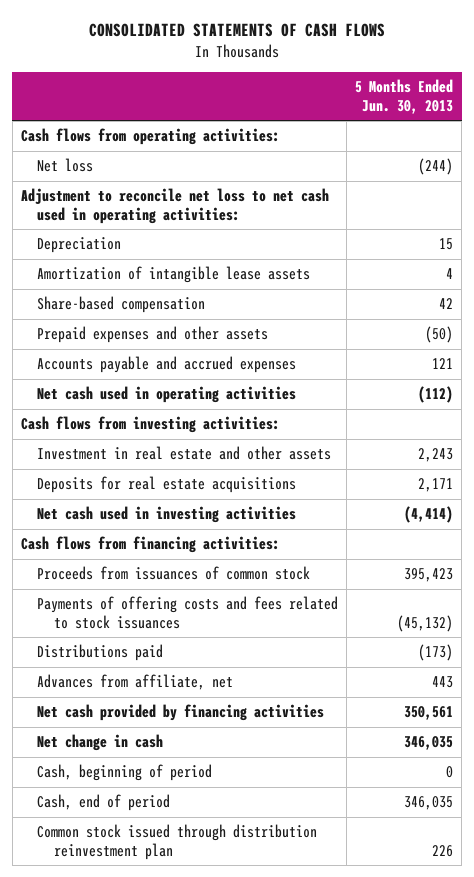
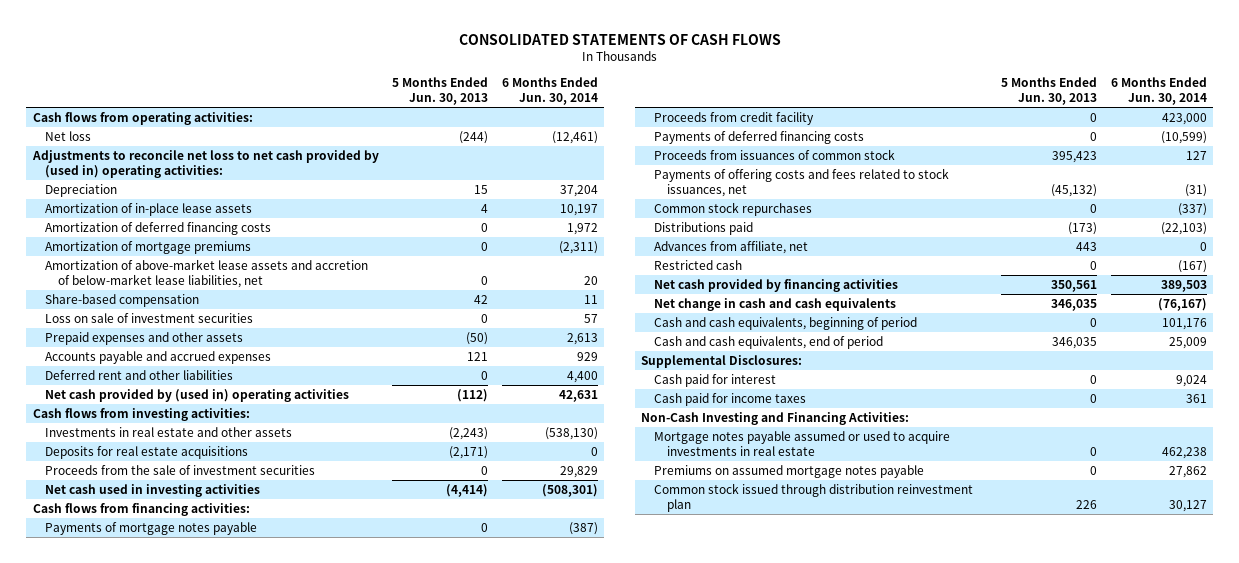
- | 5 Months Ended Jun. 30, 2013
+ | 5 Months Ended Jun. 30, 2013 | 6 Months Ended Jun. 30, 2014
- Adjustment to reconcile net loss to net cash used in operating activities:
+ Adjustments to reconcile net loss to net cash provided by (used in) operating activities:
- Amortization of intangible lease assets | 4
+ Amortization of in-place lease assets | 4 | 10,197
+ Amortization of deferred financing costs | 0 | 1,972
+ Amortization of mortgage premiums | 0 | (2,311)
+ Amortization of above-market lease assets and accretion of below-market lease liabilities, net | 0 | 20
+ Loss on sale of investment securities | 0 | 57
- Net cash used in operating activities | (112)
+ Deferred rent and other liabilities | 0 | 4,400
+ Net cash provided by (used in) operating activities | (112) | 42,631
- Investment in real estate and other assets | 2,243
- Deposits for real estate acquisitions | 2,171
+ Investments in real estate and other assets | (2,243) | (538,130)
+ Deposits for real estate acquisitions | (2,171) | 0
+ Proceeds from the sale of investment securities | 0 | 29,829
+ Payments of mortgage notes payable | 0 | (387)
+ Proceeds from credit facility | 0 | 423,000
+ Payments of deferred financing costs | 0 | (10,599)
- Payments of offering costs and fees related to stock issuances | (45,132)
+ Payments of offering costs and fees related to stock issuances, net | (45,132) | (31)
+ Common stock repurchases | 0 | (337)
+ Restricted cash | 0 | (167)
- Net change in cash | 346,035
- Cash, beginning of period | 0
- Cash, end of period | 346,035
+ Net change in cash and cash equivalents | 346,035 | (76,167)
+ Cash and cash equivalents, beginning of period | 0 | 101,176
+ Cash and cash equivalents, end of period | 346,035 | 25,009
+ Supplemental Disclosures:
+ Cash paid for interest | 0 | 9,024
+ Cash paid for income taxes | 0 | 361
+ Non-Cash Investing and Financing Activities:
+ Mortgage notes payable assumed or used to acquire investments in real estate | 0 | 462,238
+ Premiums on assumed mortgage notes payable | 0 | 27,862

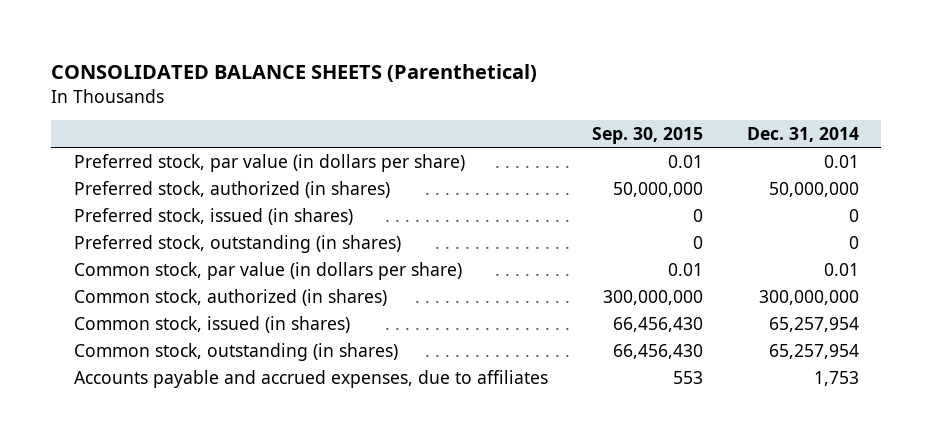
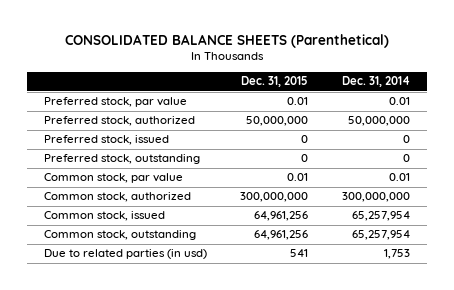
- | Sep. 30, 2015 | Dec. 31, 2014
+ | Dec. 31, 2015 | Dec. 31, 2014
- Preferred stock, par value (in dollars per share) | 0.01 | 0.01
- Preferred stock, authorized (in shares) | 50,000,000 | 50,000,000
- Preferred stock, issued (in shares) | 0 | 0
- Preferred stock, outstanding (in shares) | 0 | 0
- Common stock, par value (in dollars per share) | 0.01 | 0.01
- Common stock, authorized (in shares) | 300,000,000 | 300,000,000
- Common stock, issued (in shares) | 66,456,430 | 65,257,954
- Common stock, outstanding (in shares) | 66,456,430 | 65,257,954
- Accounts payable and accrued expenses, due to affiliates | 553 | 1,753
+ Preferred stock, par value | 0.01 | 0.01
+ Preferred stock, authorized | 50,000,000 | 50,000,000
+ Preferred stock, issued | 0 | 0
+ Preferred stock, outstanding | 0 | 0
+ Common stock, par value | 0.01 | 0.01
+ Common stock, authorized | 300,000,000 | 300,000,000
+ Common stock, issued | 64,961,256 | 65,257,954
+ Common stock, outstanding | 64,961,256 | 65,257,954
+ Due to related parties (in usd) | 541 | 1,753

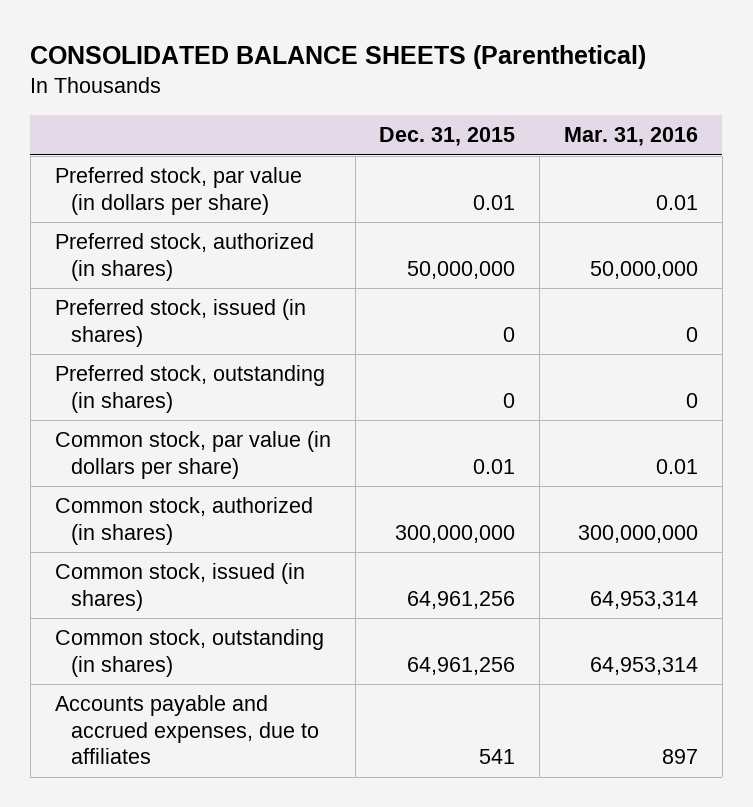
- | Dec. 31, 2015 | Dec. 31, 2014
+ | Dec. 31, 2015 | Mar. 31, 2016
- Preferred stock, par value | 0.01 | 0.01
- Preferred stock, authorized | 50,000,000 | 50,000,000
- Preferred stock, issued | 0 | 0
- Preferred stock, outstanding | 0 | 0
- Common stock, par value | 0.01 | 0.01
- Common stock, authorized | 300,000,000 | 300,000,000
- Common stock, issued | 64,961,256 | 65,257,954
- Common stock, outstanding | 64,961,256 | 65,257,954
- Due to related parties (in usd) | 541 | 1,753
+ Preferred stock, par value (in dollars per share) | 0.01 | 0.01
+ Preferred stock, authorized (in shares) | 50,000,000 | 50,000,000
+ Preferred stock, issued (in shares) | 0 | 0
+ Preferred stock, outstanding (in shares) | 0 | 0
+ Common stock, par value (in dollars per share) | 0.01 | 0.01
+ Common stock, authorized (in shares) | 300,000,000 | 300,000,000
+ Common stock, issued (in shares) | 64,961,256 | 64,953,314
+ Common stock, outstanding (in shares) | 64,961,256 | 64,953,314
+ Accounts payable and accrued expenses, due to affiliates | 541 | 897

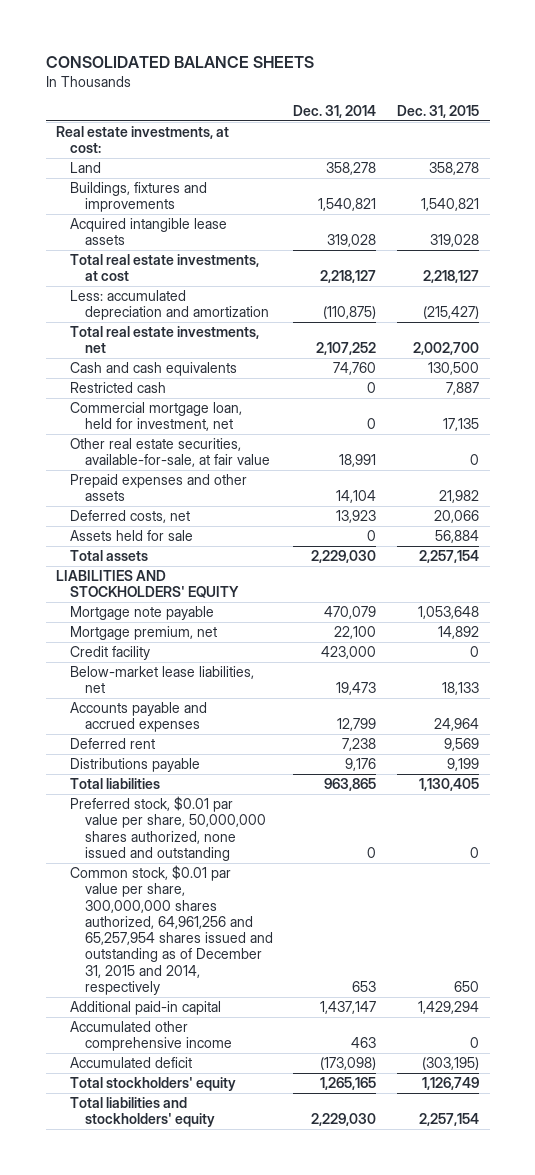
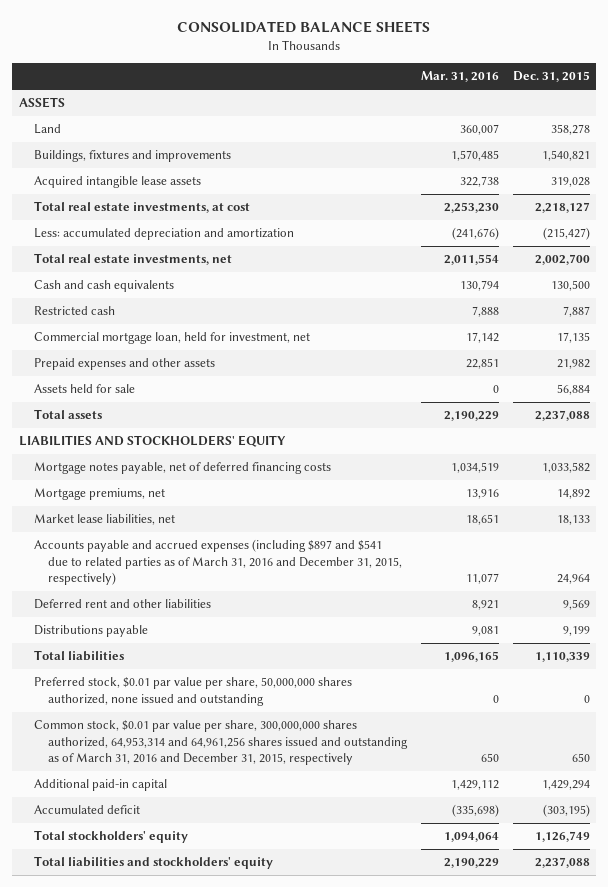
- | Dec. 31, 2014 | Dec. 31, 2015
+ | Mar. 31, 2016 | Dec. 31, 2015
- Real estate investments, at cost:
+ ASSETS
- Other real estate securities, available-for-sale, at fair value | 18,991 | 0
- Deferred costs, net | 13,923 | 20,066
- Total assets | 2,229,030 | 2,257,154
+ Total assets | 2,190,229 | 2,237,088
- Mortgage note payable | 470,079 | 1,053,648
- Mortgage premium, net | 22,100 | 14,892
- Credit facility | 423,000 | 0
- Below-market lease liabilities, net | 19,473 | 18,133
- Accounts payable and accrued expenses | 12,799 | 24,964
- Deferred rent | 7,238 | 9,569
+ Mortgage notes payable, net of deferred financing costs | 1,034,519 | 1,033,582
+ Mortgage premiums, net | 13,916 | 14,892
+ Market lease liabilities, net | 18,651 | 18,133
+ Accounts payable and accrued expenses (including $897 and $541 due to related parties as of March 31, 2016 and December 31, 2015, respectively) | 11,077 | 24,964
+ Deferred rent and other liabilities | 8,921 | 9,569
- Total liabilities | 963,865 | 1,130,405
+ Total liabilities | 1,096,165 | 1,110,339
- Common stock, $0.01 par value per share, 300,000,000 shares authorized, 64,961,256 and 65,257,954 shares issued and outstanding as of December 31, 2015 and 2014, respectively | 653 | 650
+ Common stock, $0.01 par value per share, 300,000,000 shares authorized, 64,953,314 and 64,961,256 shares issued and outstanding as of March 31, 2016 and December 31, 2015, respectively | 650 | 650
- Accumulated other comprehensive income | 463 | 0
- Total liabilities and stockholders' equity | 2,229,030 | 2,257,154
+ Total liabilities and stockholders' equity | 2,190,229 | 2,237,088

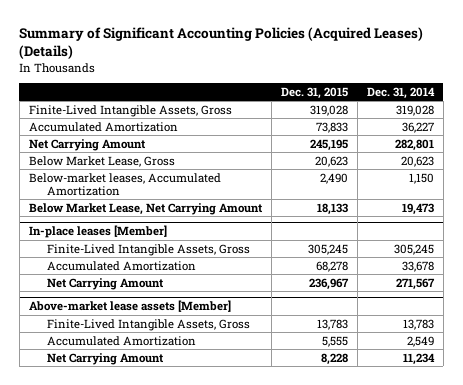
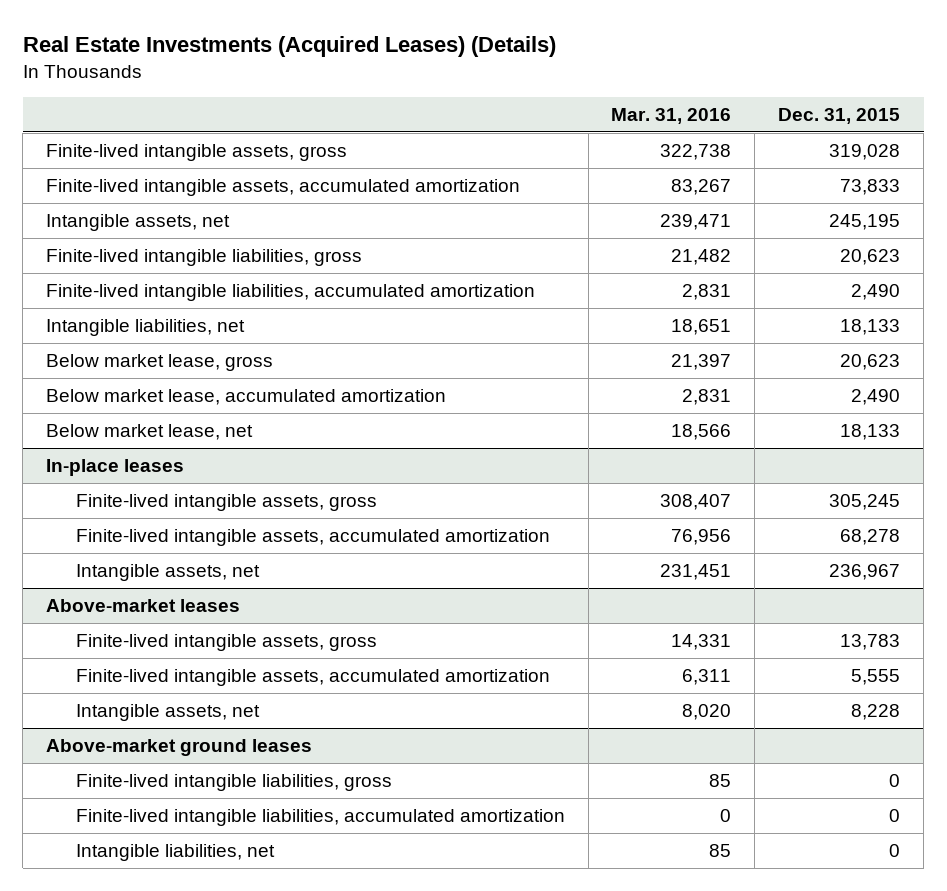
- Summary of Significant Accounting Policies (Acquired Leases) (Details)
+ Real Estate Investments (Acquired Leases) (Details)
- | Dec. 31, 2015 | Dec. 31, 2014
+ | Mar. 31, 2016 | Dec. 31, 2015
- Finite-Lived Intangible Assets, Gross | 319,028 | 319,028
- Accumulated Amortization | 73,833 | 36,227
- Net Carrying Amount | 245,195 | 282,801
- Below Market Lease, Gross | 20,623 | 20,623
- Below-market leases, Accumulated Amortization | 2,490 | 1,150
- Below Market Lease, Net Carrying Amount | 18,133 | 19,473
- In-place leases [Member]
- Finite-Lived Intangible Assets, Gross | 305,245 | 305,245
- Accumulated Amortization | 68,278 | 33,678
- Net Carrying Amount | 236,967 | 271,567
- Above-market lease assets [Member]
- Finite-Lived Intangible Assets, Gross | 13,783 | 13,783
- Accumulated Amortization | 5,555 | 2,549
- Net Carrying Amount | 8,228 | 11,234
+ Finite-lived intangible assets, gross | 322,738 | 319,028
+ Finite-lived intangible assets, accumulated amortization | 83,267 | 73,833
+ Intangible assets, net | 239,471 | 245,195
+ Finite-lived intangible liabilities, gross | 21,482 | 20,623
+ Finite-lived intangible liabilities, accumulated amortization | 2,831 | 2,490
+ Intangible liabilities, net | 18,651 | 18,133
+ Below market lease, gross | 21,397 | 20,623
+ Below market lease, accumulated amortization | 2,831 | 2,490
+ Below market lease, net | 18,566 | 18,133
+ In-place leases
+ Finite-lived intangible assets, gross | 308,407 | 305,245
+ Finite-lived intangible assets, accumulated amortization | 76,956 | 68,278
+ Intangible assets, net | 231,451 | 236,967
+ Above-market leases
+ Finite-lived intangible assets, gross | 14,331 | 13,783
+ Finite-lived intangible assets, accumulated amortization | 6,311 | 5,555
+ Intangible assets, net | 8,020 | 8,228
+ Above-market ground leases
+ Finite-lived intangible liabilities, gross | 85 | 0
+ Finite-lived intangible liabilities, accumulated amortization | 0 | 0
+ Intangible liabilities, net | 85 | 0

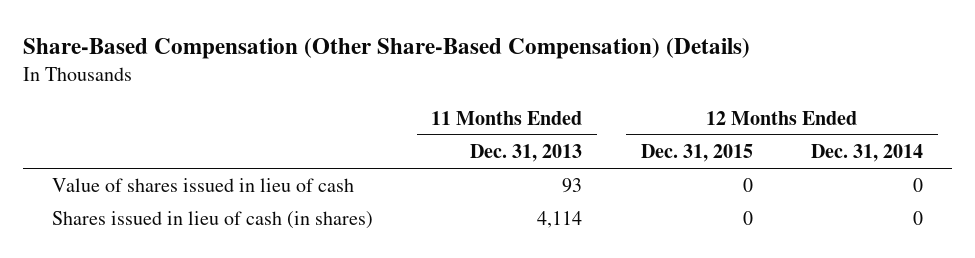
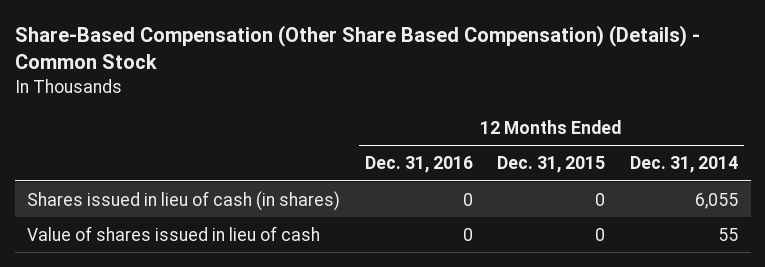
- Share-Based Compensation (Other Share-Based Compensation) (Details)
+ Share-Based Compensation (Other Share Based Compensation) (Details) - Common Stock
- | 11 Months Ended Dec. 31, 2013 | 12 Months Ended Dec. 31, 2015 | 12 Months Ended Dec. 31, 2014
+ | 12 Months Ended Dec. 31, 2016 | 12 Months Ended Dec. 31, 2015 | 12 Months Ended Dec. 31, 2014
- Value of shares issued in lieu of cash | 93 | 0 | 0
- Shares issued in lieu of cash (in shares) | 4,114 | 0 | 0
+ Shares issued in lieu of cash (in shares) | 0 | 0 | 6,055
+ Value of shares issued in lieu of cash | 0 | 0 | 55

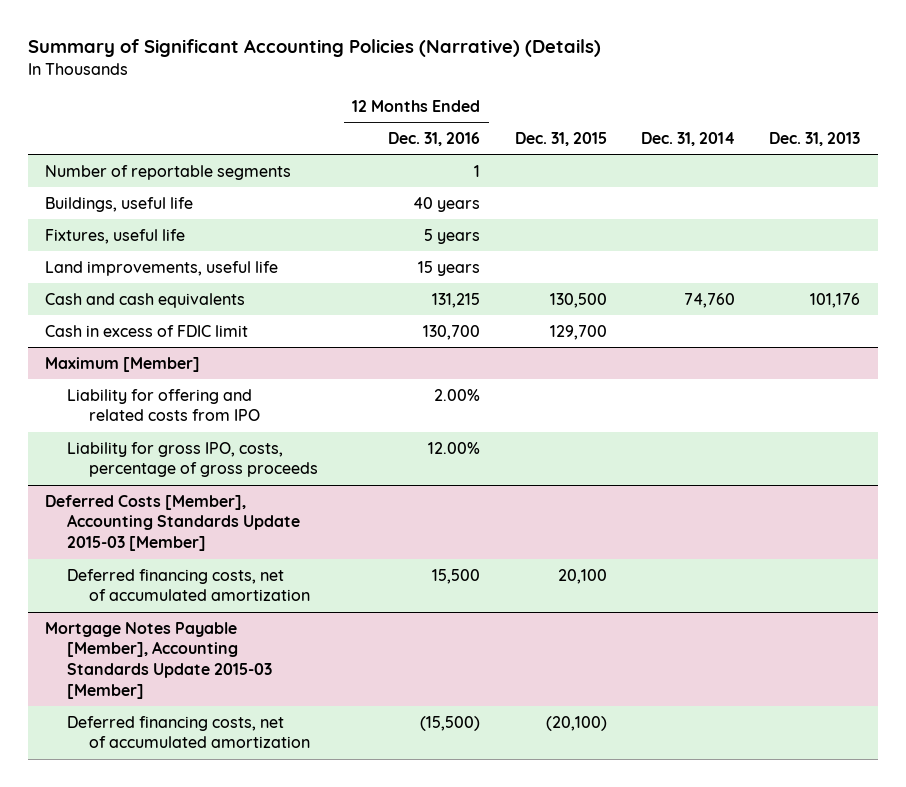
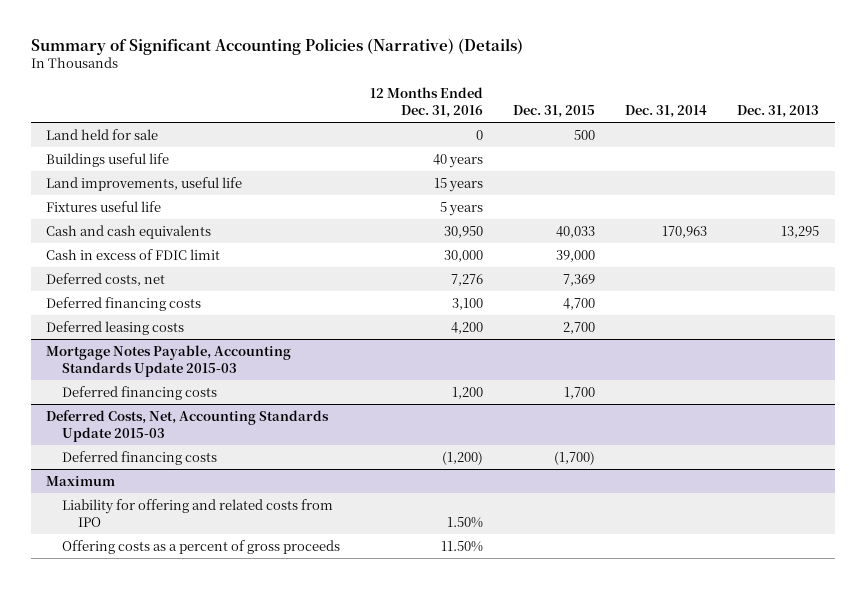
- Number of reportable segments | 1 | | |
- Buildings, useful life | 40 years | | |
- Fixtures, useful life | 5 years | | |
+ Land held for sale | 0 | 500 | |
+ Buildings useful life | 40 years | | |
- Cash and cash equivalents | 131,215 | 130,500 | 74,760 | 101,176
- Cash in excess of FDIC limit | 130,700 | 129,700 | |
- Maximum [Member]
- Liability for offering and related costs from IPO | 2.00% | | |
- Liability for gross IPO, costs, percentage of gross proceeds | 12.00% | | |
- Deferred Costs [Member], Accounting Standards Update 2015-03 [Member]
- Deferred financing costs, net of accumulated amortization | 15,500 | 20,100 | |
- Mortgage Notes Payable [Member], Accounting Standards Update 2015-03 [Member]
- Deferred financing costs, net of accumulated amortization | (15,500) | (20,100) | |
+ Fixtures useful life | 5 years | | |
+ Cash and cash equivalents | 30,950 | 40,033 | 170,963 | 13,295
+ Cash in excess of FDIC limit | 30,000 | 39,000 | |
+ Deferred costs, net | 7,276 | 7,369 | |
+ Deferred financing costs | 3,100 | 4,700 | |
+ Deferred leasing costs | 4,200 | 2,700 | |
+ Mortgage Notes Payable, Accounting Standards Update 2015-03
+ Deferred financing costs | 1,200 | 1,700 | |
+ Deferred Costs, Net, Accounting Standards Update 2015-03
+ Deferred financing costs | (1,200) | (1,700) | |
+ Maximum
+ Liability for offering and related costs from IPO | 1.50% | | |
+ Offering costs as a percent of gross proceeds | 11.50% | | |

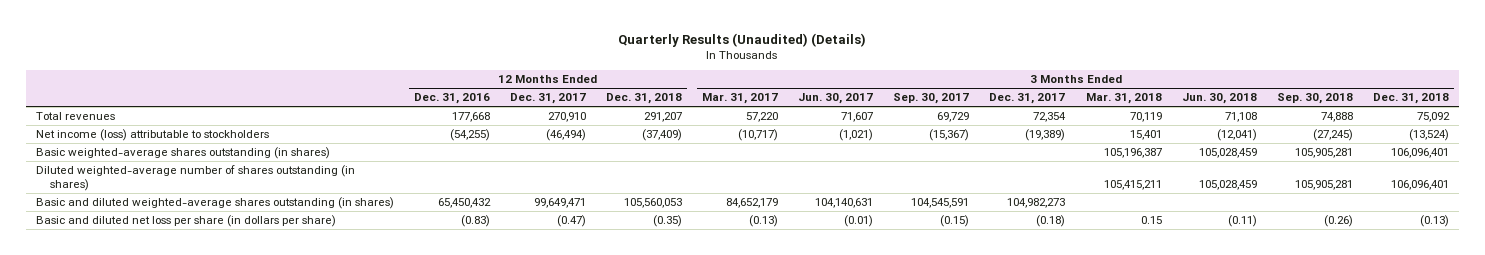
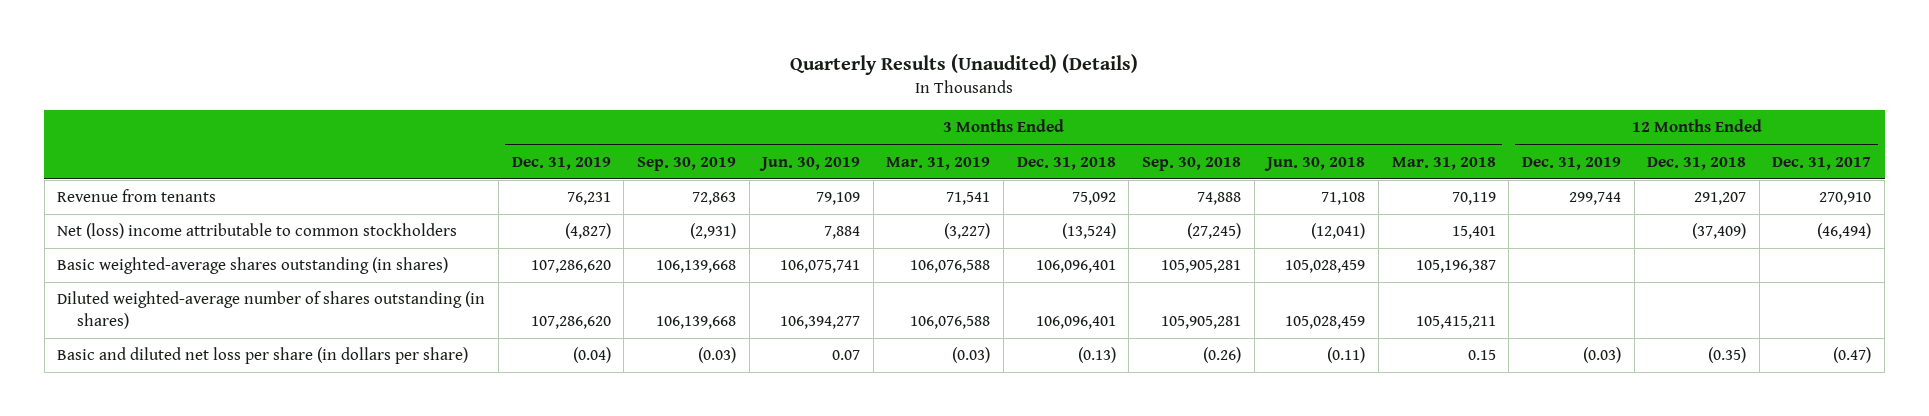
- | 12 Months Ended Dec. 31, 2016 | 12 Months Ended Dec. 31, 2017 | 12 Months Ended Dec. 31, 2018 | 3 Months Ended Mar. 31, 2017 | 3 Months Ended Jun. 30, 2017 | 3 Months Ended Sep. 30, 2017 | 3 Months Ended Dec. 31, 2017 | 3 Months Ended Mar. 31, 2018 | 3 Months Ended Jun. 30, 2018 | 3 Months Ended Sep. 30, 2018 | 3 Months Ended Dec. 31, 2018
+ | 3 Months Ended Dec. 31, 2019 | 3 Months Ended Sep. 30, 2019 | 3 Months Ended Jun. 30, 2019 | 3 Months Ended Mar. 31, 2019 | 3 Months Ended Dec. 31, 2018 | 3 Months Ended Sep. 30, 2018 | 3 Months Ended Jun. 30, 2018 | 3 Months Ended Mar. 31, 2018 | 12 Months Ended Dec. 31, 2019 | 12 Months Ended Dec. 31, 2018 | 12 Months Ended Dec. 31, 2017
- Total revenues | 177,668 | 270,910 | 291,207 | 57,220 | 71,607 | 69,729 | 72,354 | 70,119 | 71,108 | 74,888 | 75,092
- Net income (loss) attributable to stockholders | (54,255) | (46,494) | (37,409) | (10,717) | (1,021) | (15,367) | (19,389) | 15,401 | (12,041) | (27,245) | (13,524)
+ Revenue from tenants | 76,231 | 72,863 | 79,109 | 71,541 | 75,092 | 74,888 | 71,108 | 70,119 | 299,744 | 291,207 | 270,910
+ Net (loss) income attributable to common stockholders | (4,827) | (2,931) | 7,884 | (3,227) | (13,524) | (27,245) | (12,041) | 15,401 | | (37,409) | (46,494)
- Basic and diluted weighted-average shares outstanding (in shares) | 65,450,432 | 99,649,471 | 105,560,053 | 84,652,179 | 104,140,631 | 104,545,591 | 104,982,273 | | | |

